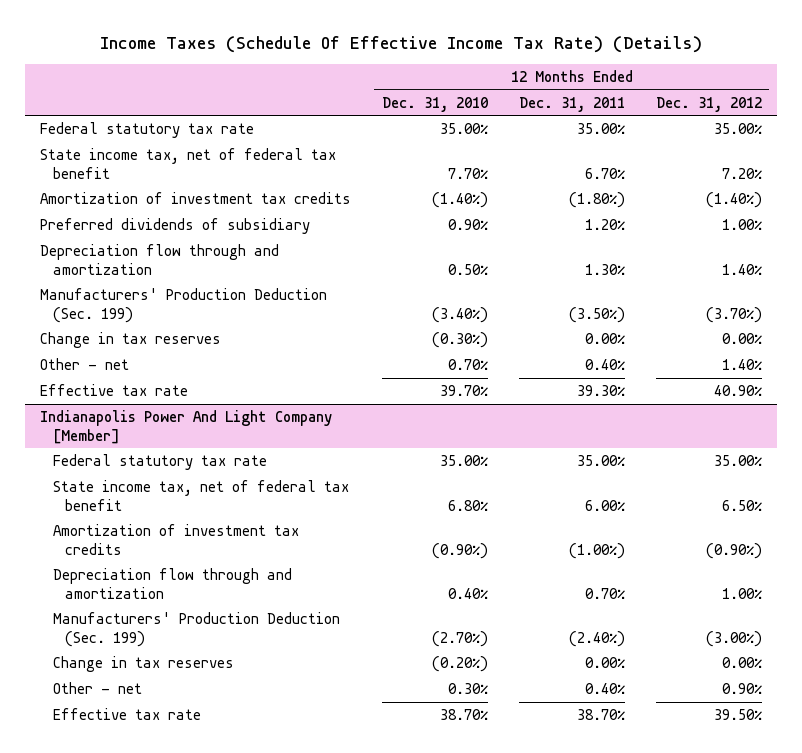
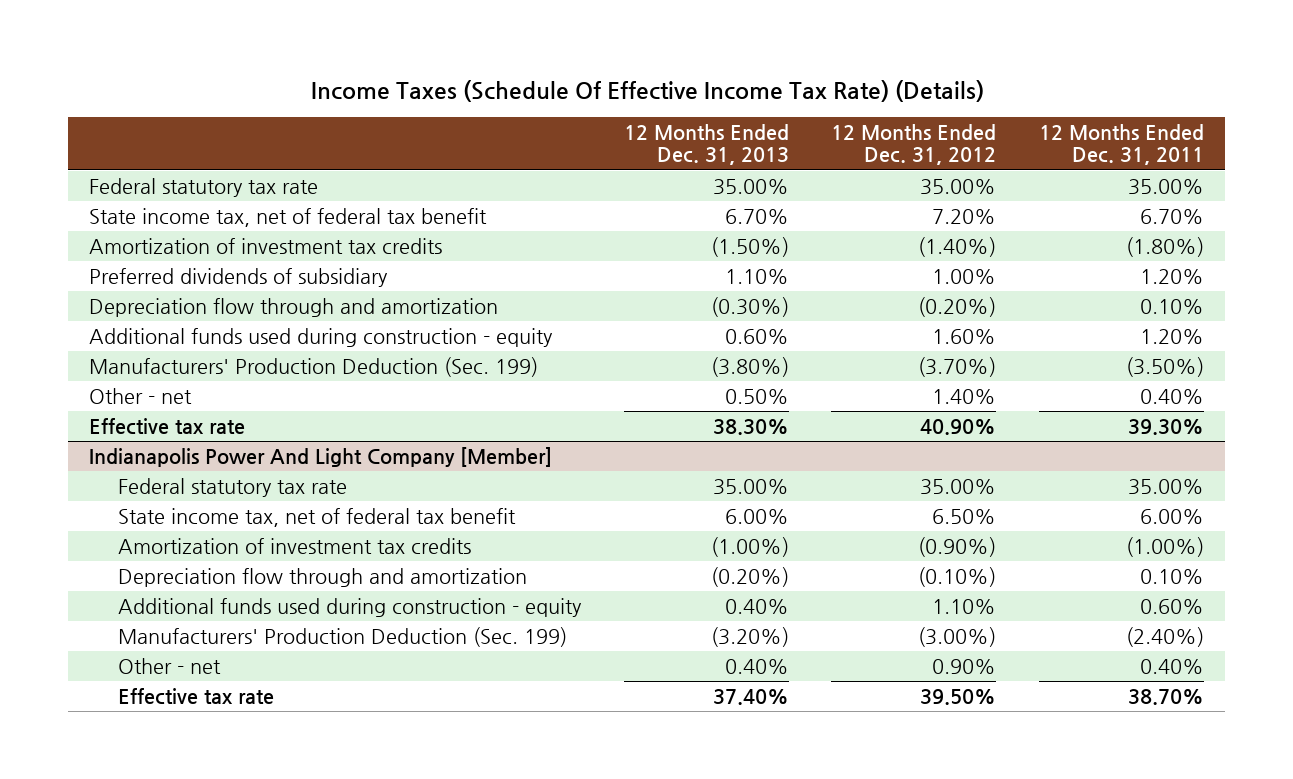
- | 12 Months Ended Dec. 31, 2010 | 12 Months Ended Dec. 31, 2011 | 12 Months Ended Dec. 31, 2012
+ | 12 Months Ended Dec. 31, 2013 | 12 Months Ended Dec. 31, 2012 | 12 Months Ended Dec. 31, 2011
- Depreciation flow through and amortization | 0.50% | 1.30% | 1.40%
+ Depreciation flow through and amortization | (0.30%) | (0.20%) | 0.10%
+ Additional funds used during construction - equity | 0.60% | 1.60% | 1.20%
- Change in tax reserves | (0.30%) | 0.00% | 0.00%
@ Indianapolis Power And Light Company [Member]
- Depreciation flow through and amortization | 0.40% | 0.70% | 1.00%
+ Depreciation flow through and amortization | (0.20%) | (0.10%) | 0.10%
+ Additional funds used during construction - equity | 0.40% | 1.10% | 0.60%
- Change in tax reserves | (0.20%) | 0.00% | 0.00%

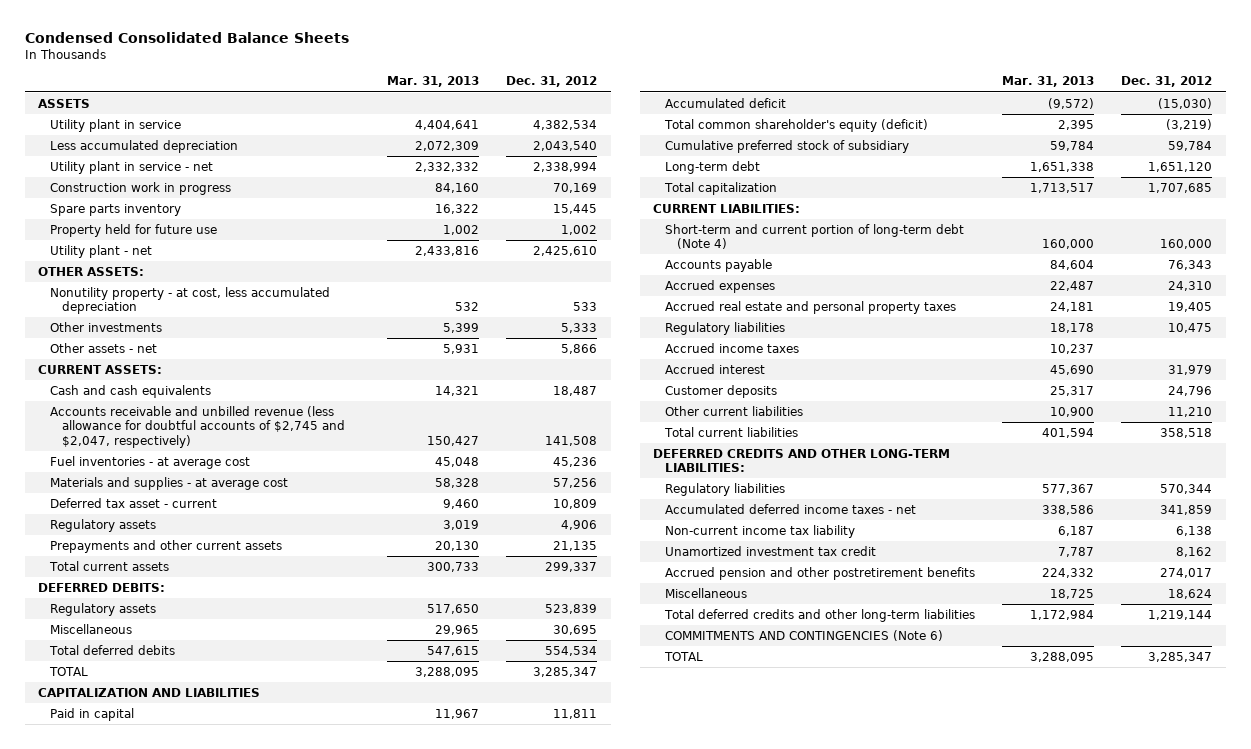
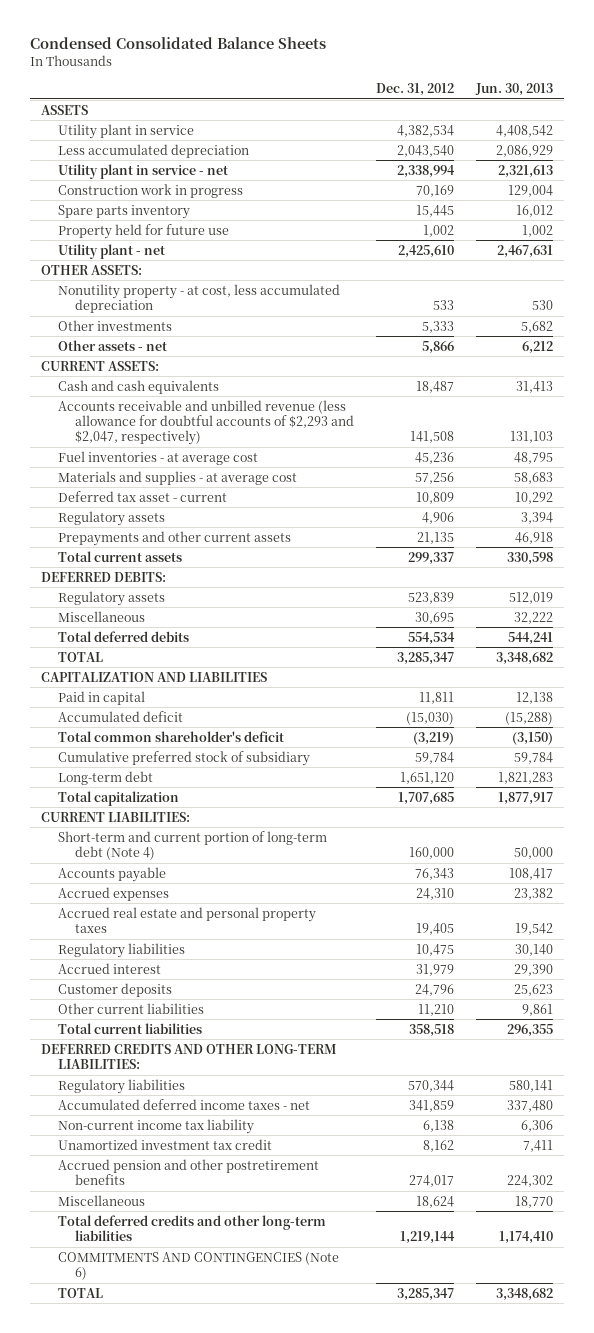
- | Mar. 31, 2013 | Dec. 31, 2012
+ | Dec. 31, 2012 | Jun. 30, 2013
- Accounts receivable and unbilled revenue (less allowance for doubtful accounts of $2,745 and $2,047, respectively) | 150,427 | 141,508
+ Accounts receivable and unbilled revenue (less allowance for doubtful accounts of $2,293 and $2,047, respectively) | 141,508 | 131,103
- Total common shareholder's equity (deficit) | 2,395 | (3,219)
+ Total common shareholder's deficit | (3,219) | (3,150)
- Accrued income taxes | 10,237 |

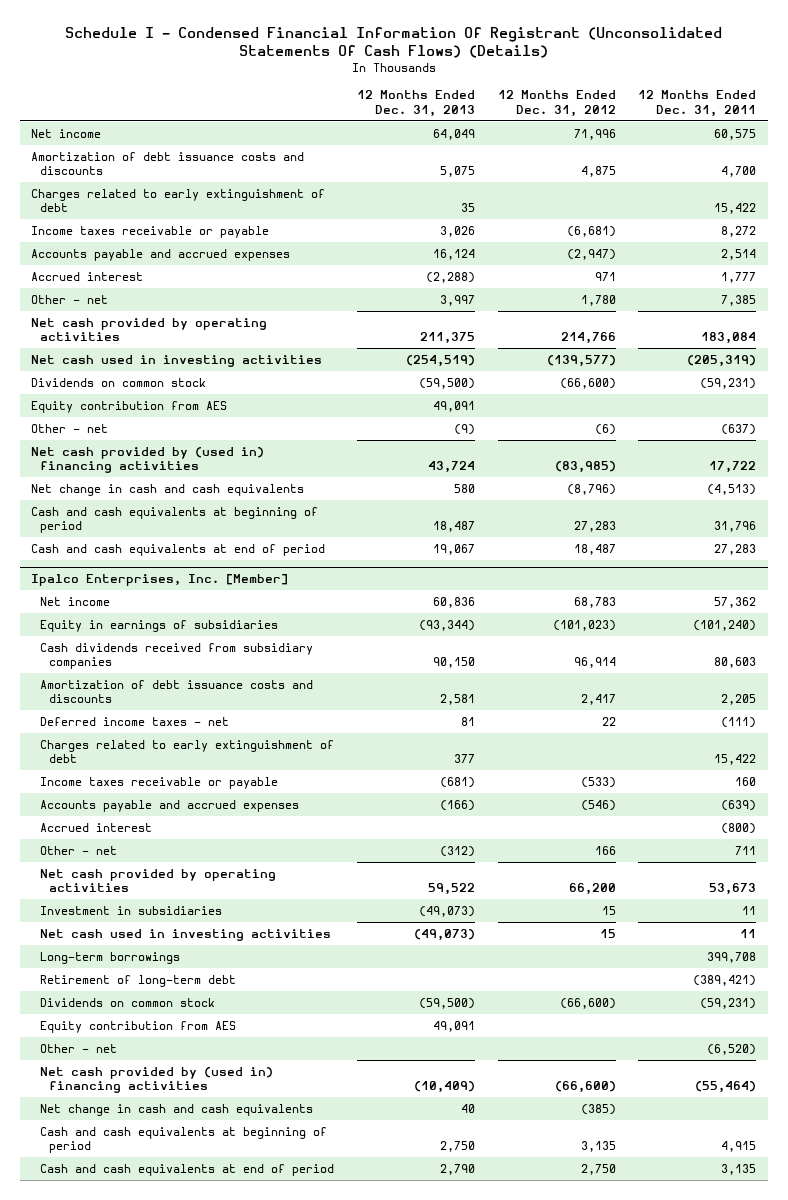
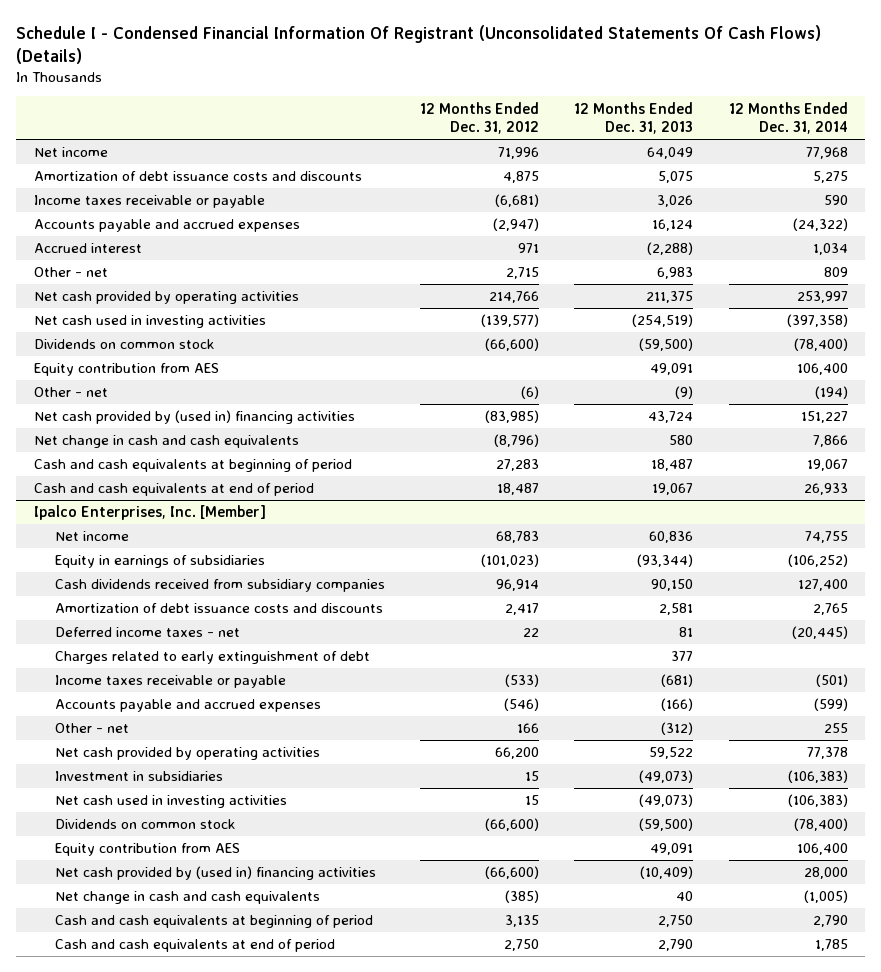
- | 12 Months Ended Dec. 31, 2013 | 12 Months Ended Dec. 31, 2012 | 12 Months Ended Dec. 31, 2011
+ | 12 Months Ended Dec. 31, 2012 | 12 Months Ended Dec. 31, 2013 | 12 Months Ended Dec. 31, 2014
- Charges related to early extinguishment of debt | 35 | | 15,422
- Other - net | 3,997 | 1,780 | 7,385
+ Other - net | 2,715 | 6,983 | 809
@ Ipalco Enterprises, Inc. [Member]
- Accrued interest | | | (800)
- Long-term borrowings | | | 399,708
- Retirement of long-term debt | | | (389,421)
- Other - net | | | (6,520)

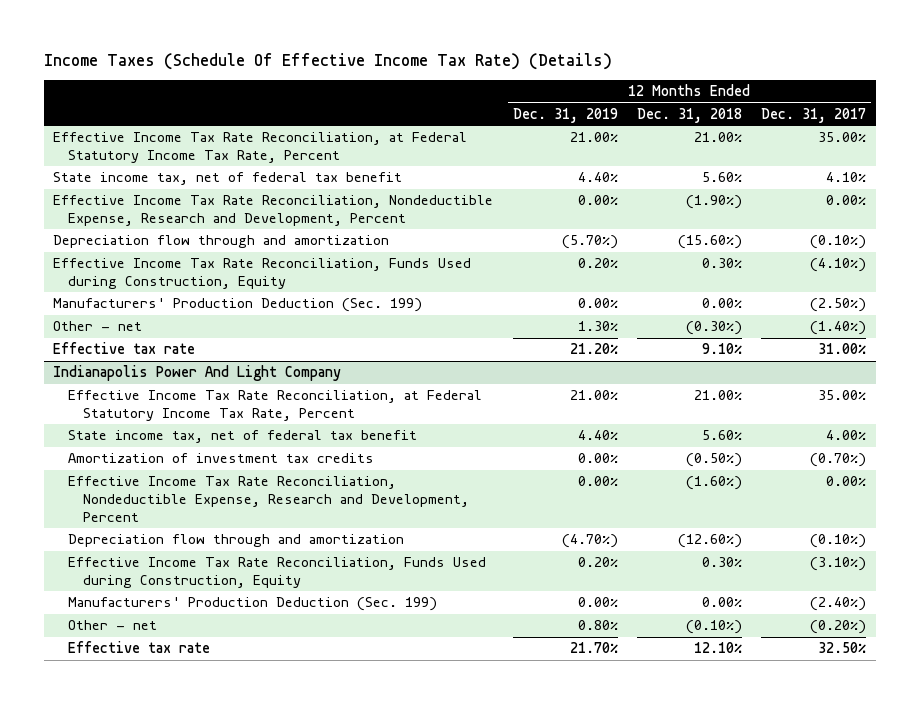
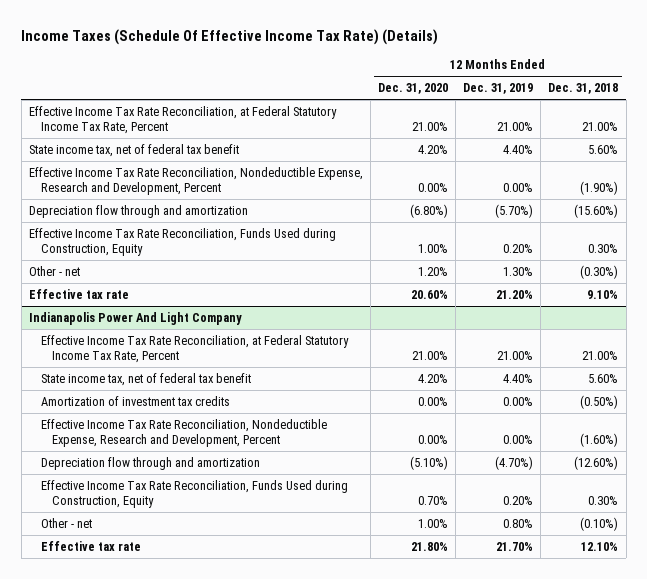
- | 12 Months Ended Dec. 31, 2019 | 12 Months Ended Dec. 31, 2018 | 12 Months Ended Dec. 31, 2017
+ | 12 Months Ended Dec. 31, 2020 | 12 Months Ended Dec. 31, 2019 | 12 Months Ended Dec. 31, 2018
- Manufacturers' Production Deduction (Sec. 199) | 0.00% | 0.00% | (2.50%)
@ Indianapolis Power And Light Company
- Manufacturers' Production Deduction (Sec. 199) | 0.00% | 0.00% | (2.40%)

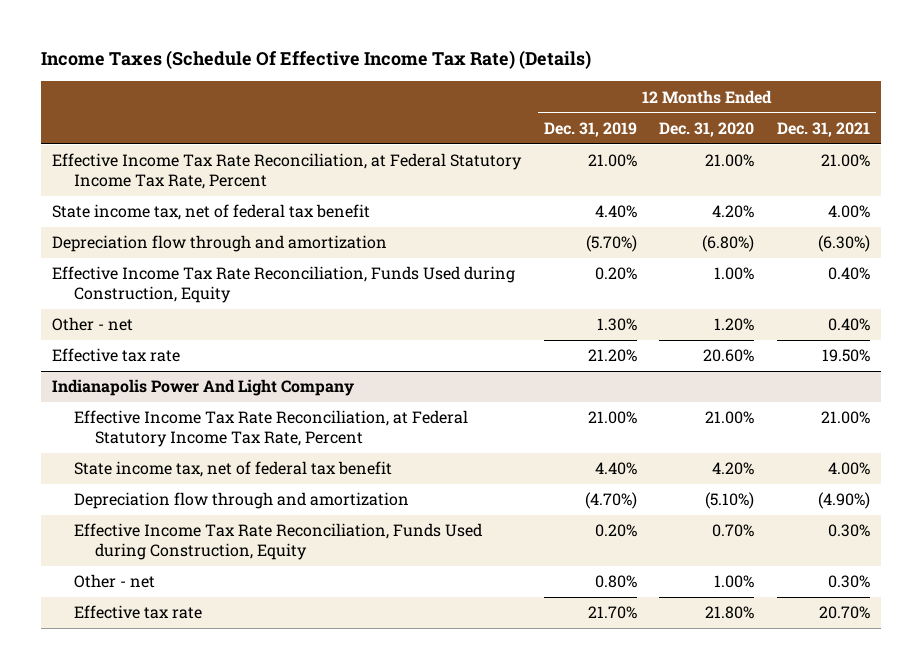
- | 12 Months Ended Dec. 31, 2020 | 12 Months Ended Dec. 31, 2019 | 12 Months Ended Dec. 31, 2018
+ | 12 Months Ended Dec. 31, 2019 | 12 Months Ended Dec. 31, 2020 | 12 Months Ended Dec. 31, 2021
- Effective Income Tax Rate Reconciliation, Nondeductible Expense, Research and Development, Percent | 0.00% | 0.00% | (1.90%)
@ Indianapolis Power And Light Company
- Amortization of investment tax credits | 0.00% | 0.00% | (0.50%)
- Effective Income Tax Rate Reconciliation, Nondeductible Expense, Research and Development, Percent | 0.00% | 0.00% | (1.60%)

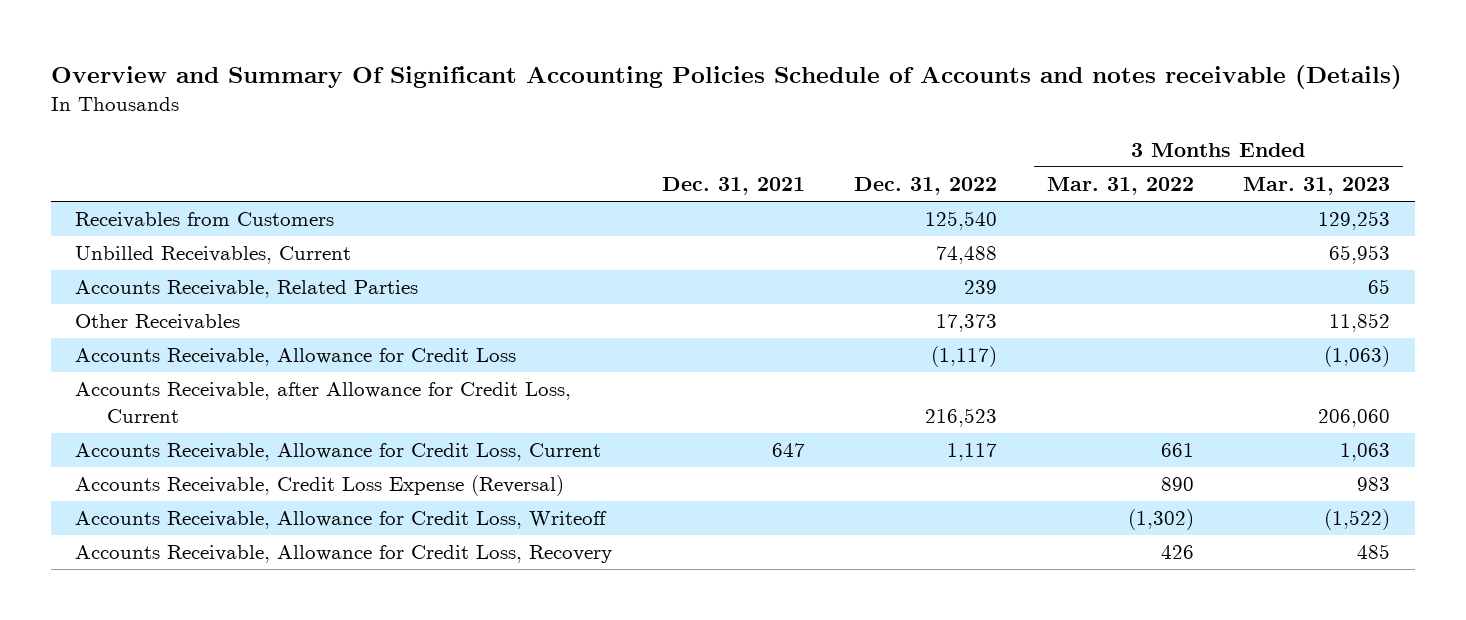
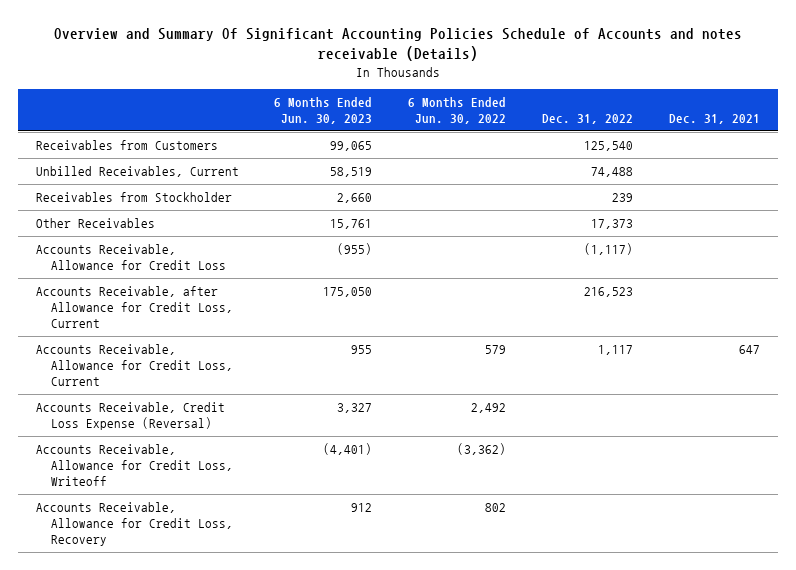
- | Dec. 31, 2021 | Dec. 31, 2022 | 3 Months Ended Mar. 31, 2022 | 3 Months Ended Mar. 31, 2023
+ | 6 Months Ended Jun. 30, 2023 | 6 Months Ended Jun. 30, 2022 | Dec. 31, 2022 | Dec. 31, 2021
- Accounts Receivable, Related Parties | | 239 | | 65
+ Receivables from Stockholder | 2,660 | | 239 |

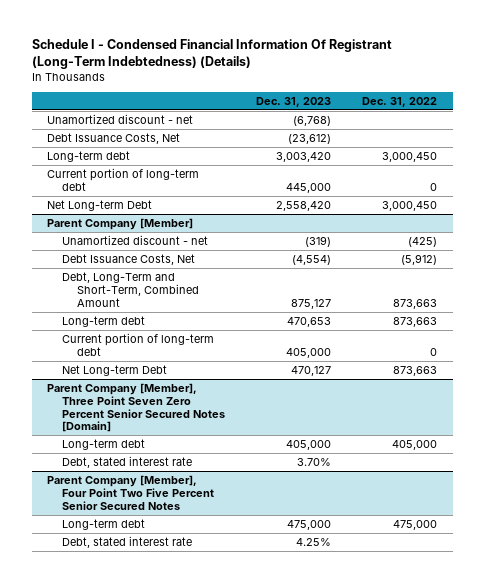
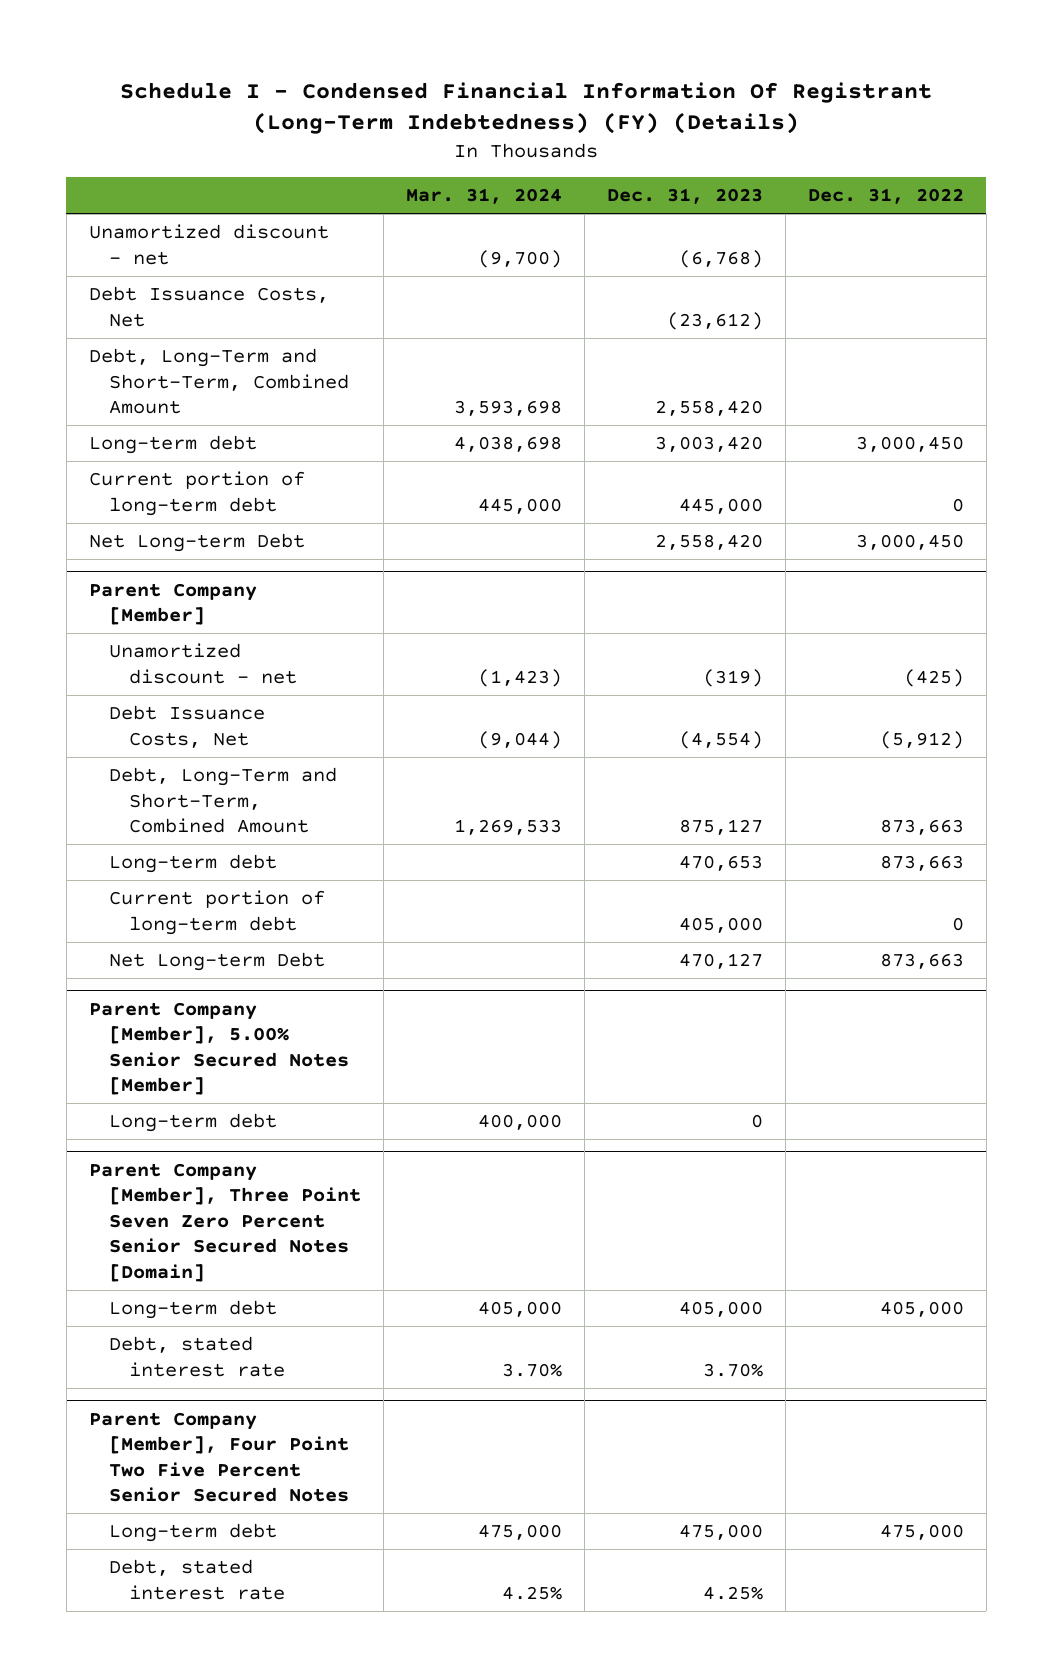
- Schedule I - Condensed Financial Information Of Registrant (Long-Term Indebtedness) (Details)
+ Schedule I - Condensed Financial Information Of Registrant (Long-Term Indebtedness) (FY) (Details)
- | Dec. 31, 2023 | Dec. 31, 2022
+ | Mar. 31, 2024 | Dec. 31, 2023 | Dec. 31, 2022
+ Debt, Long-Term and Short-Term, Combined Amount | 3,593,698 | 2,558,420 |
+ Parent Company [Member], 5.00% Senior Secured Notes [Member]
+ Long-term debt | 400,000 | 0 |

